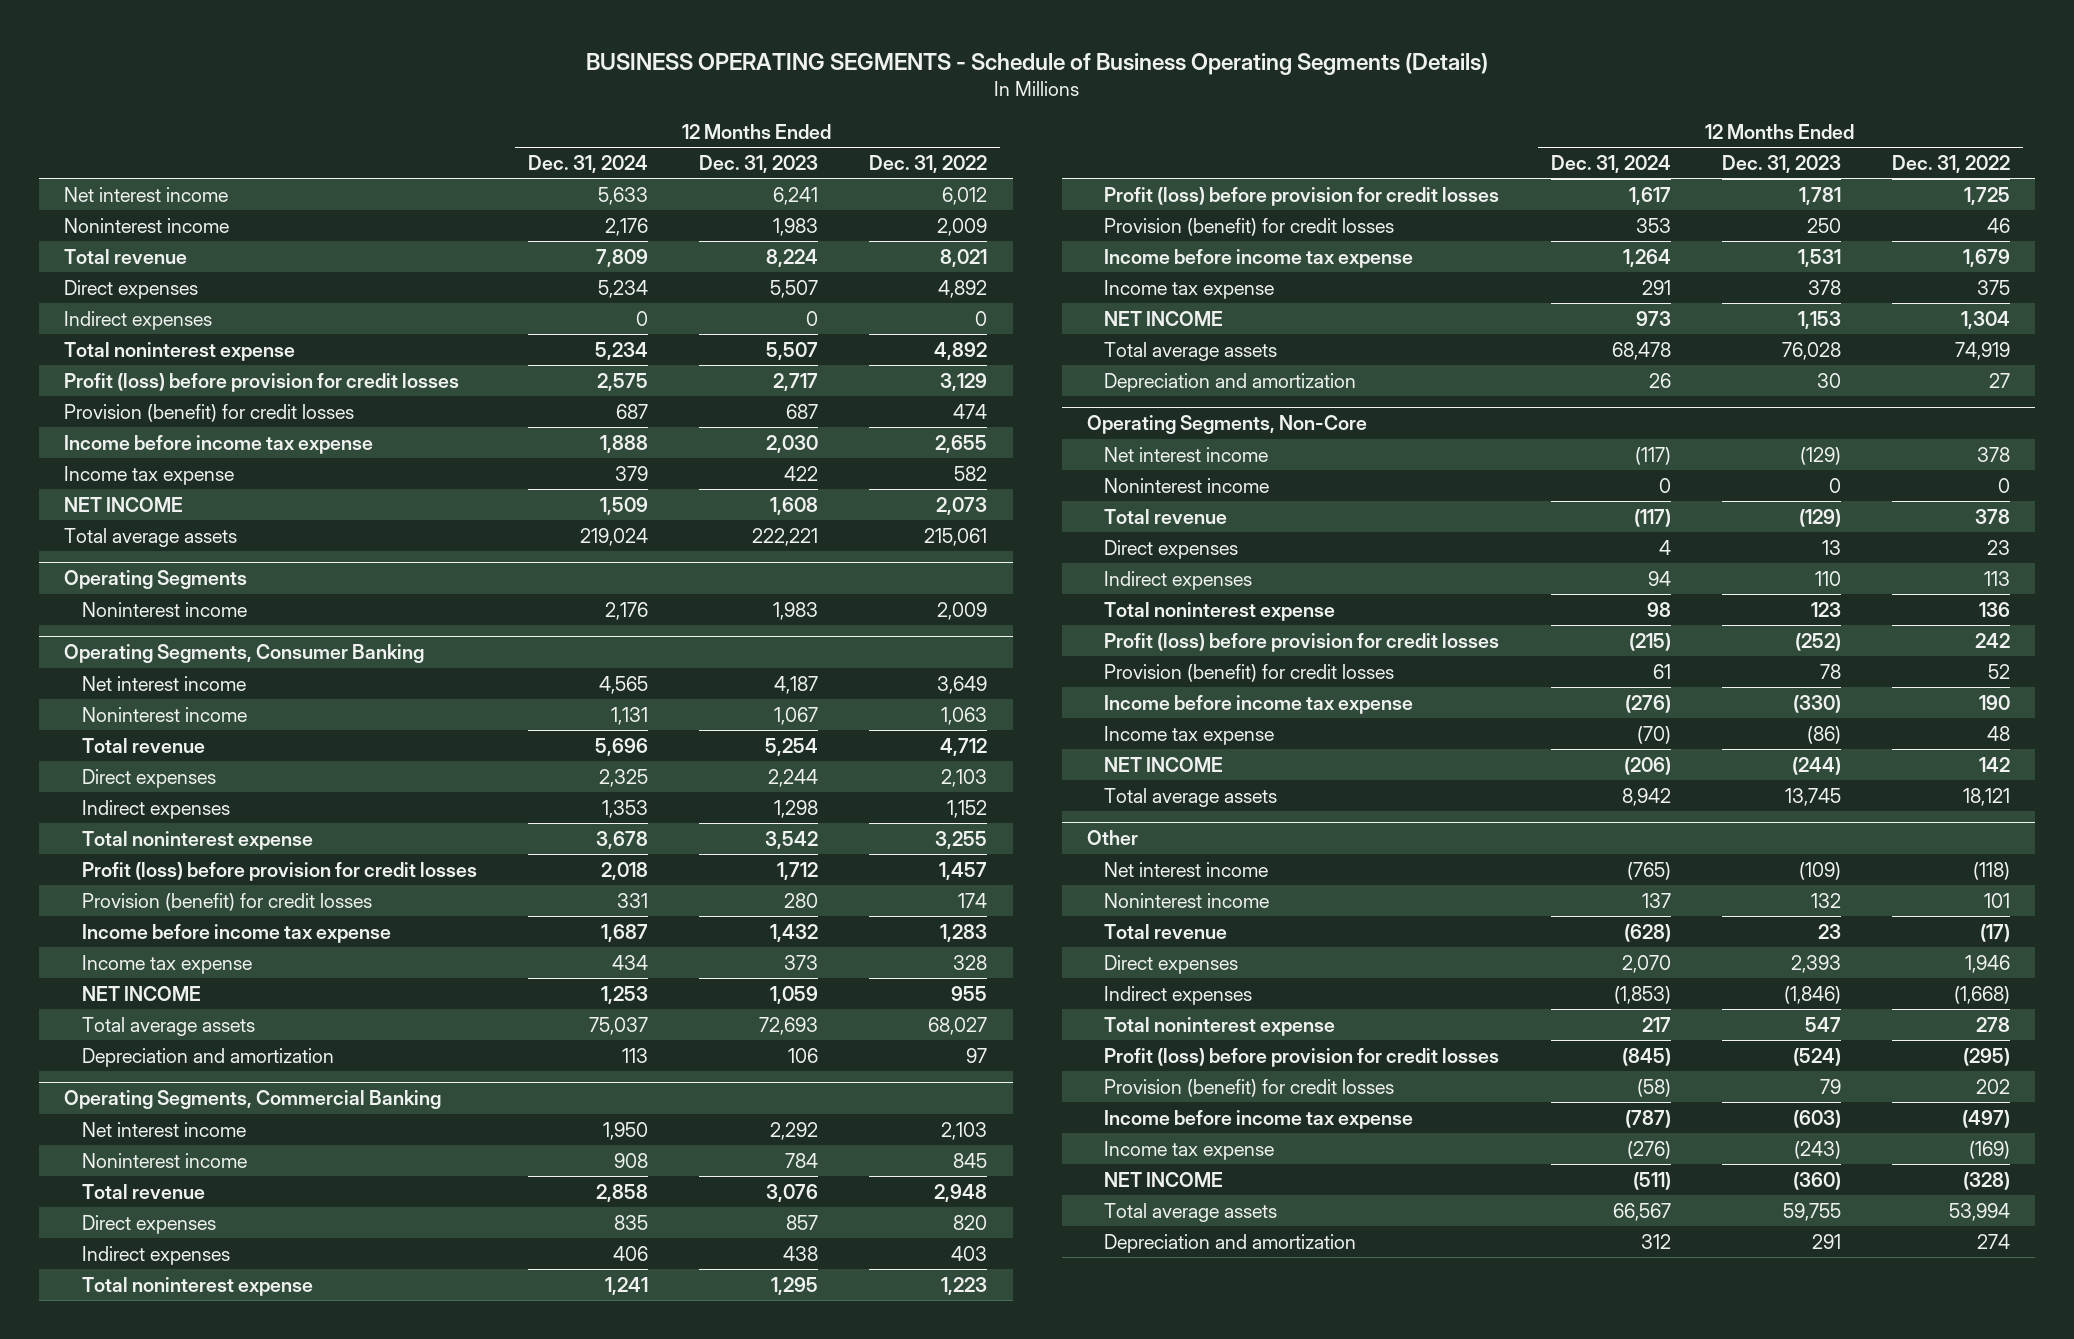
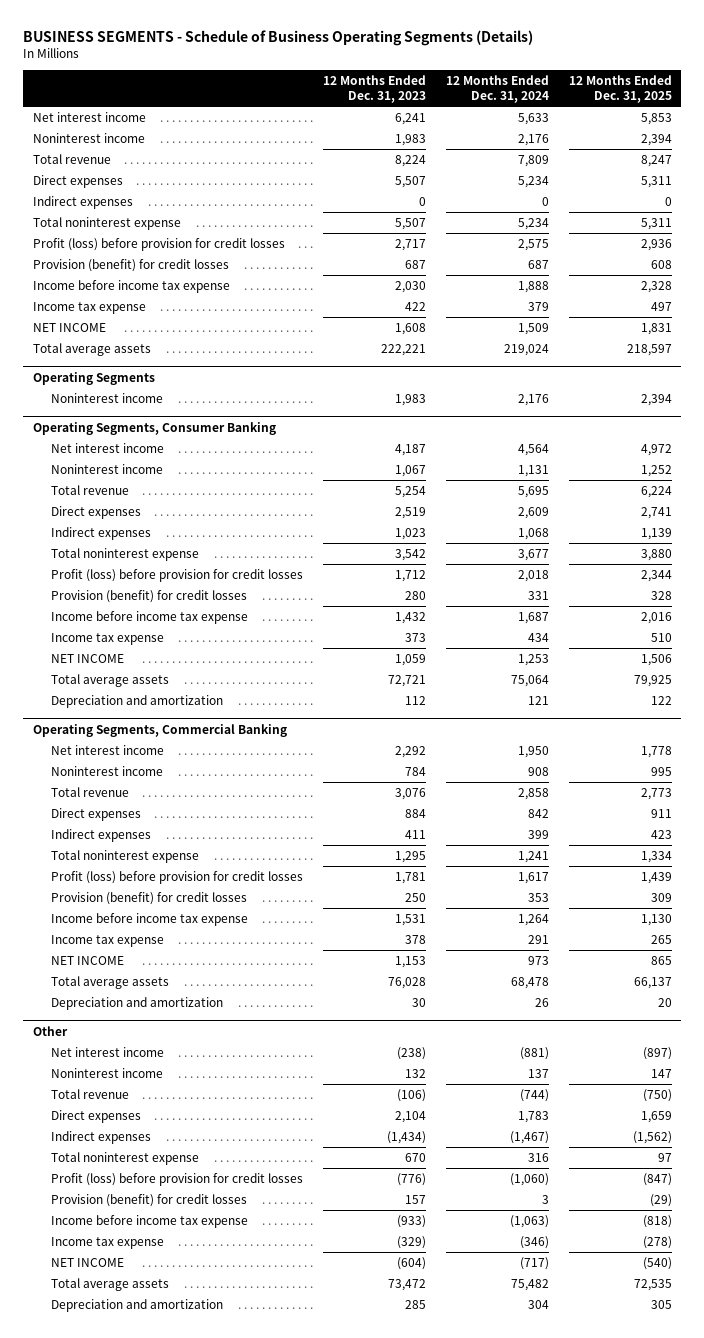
- BUSINESS OPERATING SEGMENTS - Schedule of Business Operating Segments (Details)
+ BUSINESS SEGMENTS - Schedule of Business Operating Segments (Details)
- | 12 Months Ended Dec. 31, 2024 | 12 Months Ended Dec. 31, 2023 | 12 Months Ended Dec. 31, 2022
+ | 12 Months Ended Dec. 31, 2023 | 12 Months Ended Dec. 31, 2024 | 12 Months Ended Dec. 31, 2025
@ Operating Segments, Consumer Banking
- Net interest income | 4,565 | 4,187 | 3,649
+ Net interest income | 4,187 | 4,564 | 4,972
- Total revenue | 5,696 | 5,254 | 4,712
- Direct expenses | 2,325 | 2,244 | 2,103
- Indirect expenses | 1,353 | 1,298 | 1,152
- Total noninterest expense | 3,678 | 3,542 | 3,255
+ Total revenue | 5,254 | 5,695 | 6,224
+ Direct expenses | 2,519 | 2,609 | 2,741
+ Indirect expenses | 1,023 | 1,068 | 1,139
+ Total noninterest expense | 3,542 | 3,677 | 3,880
- Total average assets | 75,037 | 72,693 | 68,027
- Depreciation and amortization | 113 | 106 | 97
+ Total average assets | 72,721 | 75,064 | 79,925
+ Depreciation and amortization | 112 | 121 | 122
@ Operating Segments, Commercial Banking
- Direct expenses | 835 | 857 | 820
- Indirect expenses | 406 | 438 | 403
+ Direct expenses | 884 | 842 | 911
+ Indirect expenses | 411 | 399 | 423
- Operating Segments, Non-Core
- Net interest income | (117) | (129) | 378
- Noninterest income | 0 | 0 | 0
- Total revenue | (117) | (129) | 378
- Direct expenses | 4 | 13 | 23
- Indirect expenses | 94 | 110 | 113
- Total noninterest expense | 98 | 123 | 136
- Profit (loss) before provision for credit losses | (215) | (252) | 242
- Provision (benefit) for credit losses | 61 | 78 | 52
- Income before income tax expense | (276) | (330) | 190
- Income tax expense | (70) | (86) | 48
- NET INCOME | (206) | (244) | 142
- Total average assets | 8,942 | 13,745 | 18,121
@ Other
- Net interest income | (765) | (109) | (118)
+ Net interest income | (238) | (881) | (897)
- Total revenue | (628) | 23 | (17)
- Direct expenses | 2,070 | 2,393 | 1,946
- Indirect expenses | (1,853) | (1,846) | (1,668)
- Total noninterest expense | 217 | 547 | 278
- Profit (loss) before provision for credit losses | (845) | (524) | (295)
- Provision (benefit) for credit losses | (58) | 79 | 202
- Income before income tax expense | (787) | (603) | (497)
- Income tax expense | (276) | (243) | (169)
- NET INCOME | (511) | (360) | (328)
- Total average assets | 66,567 | 59,755 | 53,994
- Depreciation and amortization | 312 | 291 | 274
+ Total revenue | (106) | (744) | (750)
+ Direct expenses | 2,104 | 1,783 | 1,659
+ Indirect expenses | (1,434) | (1,467) | (1,562)
+ Total noninterest expense | 670 | 316 | 97
+ Profit (loss) before provision for credit losses | (776) | (1,060) | (847)
+ Provision (benefit) for credit losses | 157 | 3 | (29)
+ Income before income tax expense | (933) | (1,063) | (818)
+ Income tax expense | (329) | (346) | (278)
+ NET INCOME | (604) | (717) | (540)
+ Total average assets | 73,472 | 75,482 | 72,535
+ Depreciation and amortization | 285 | 304 | 305

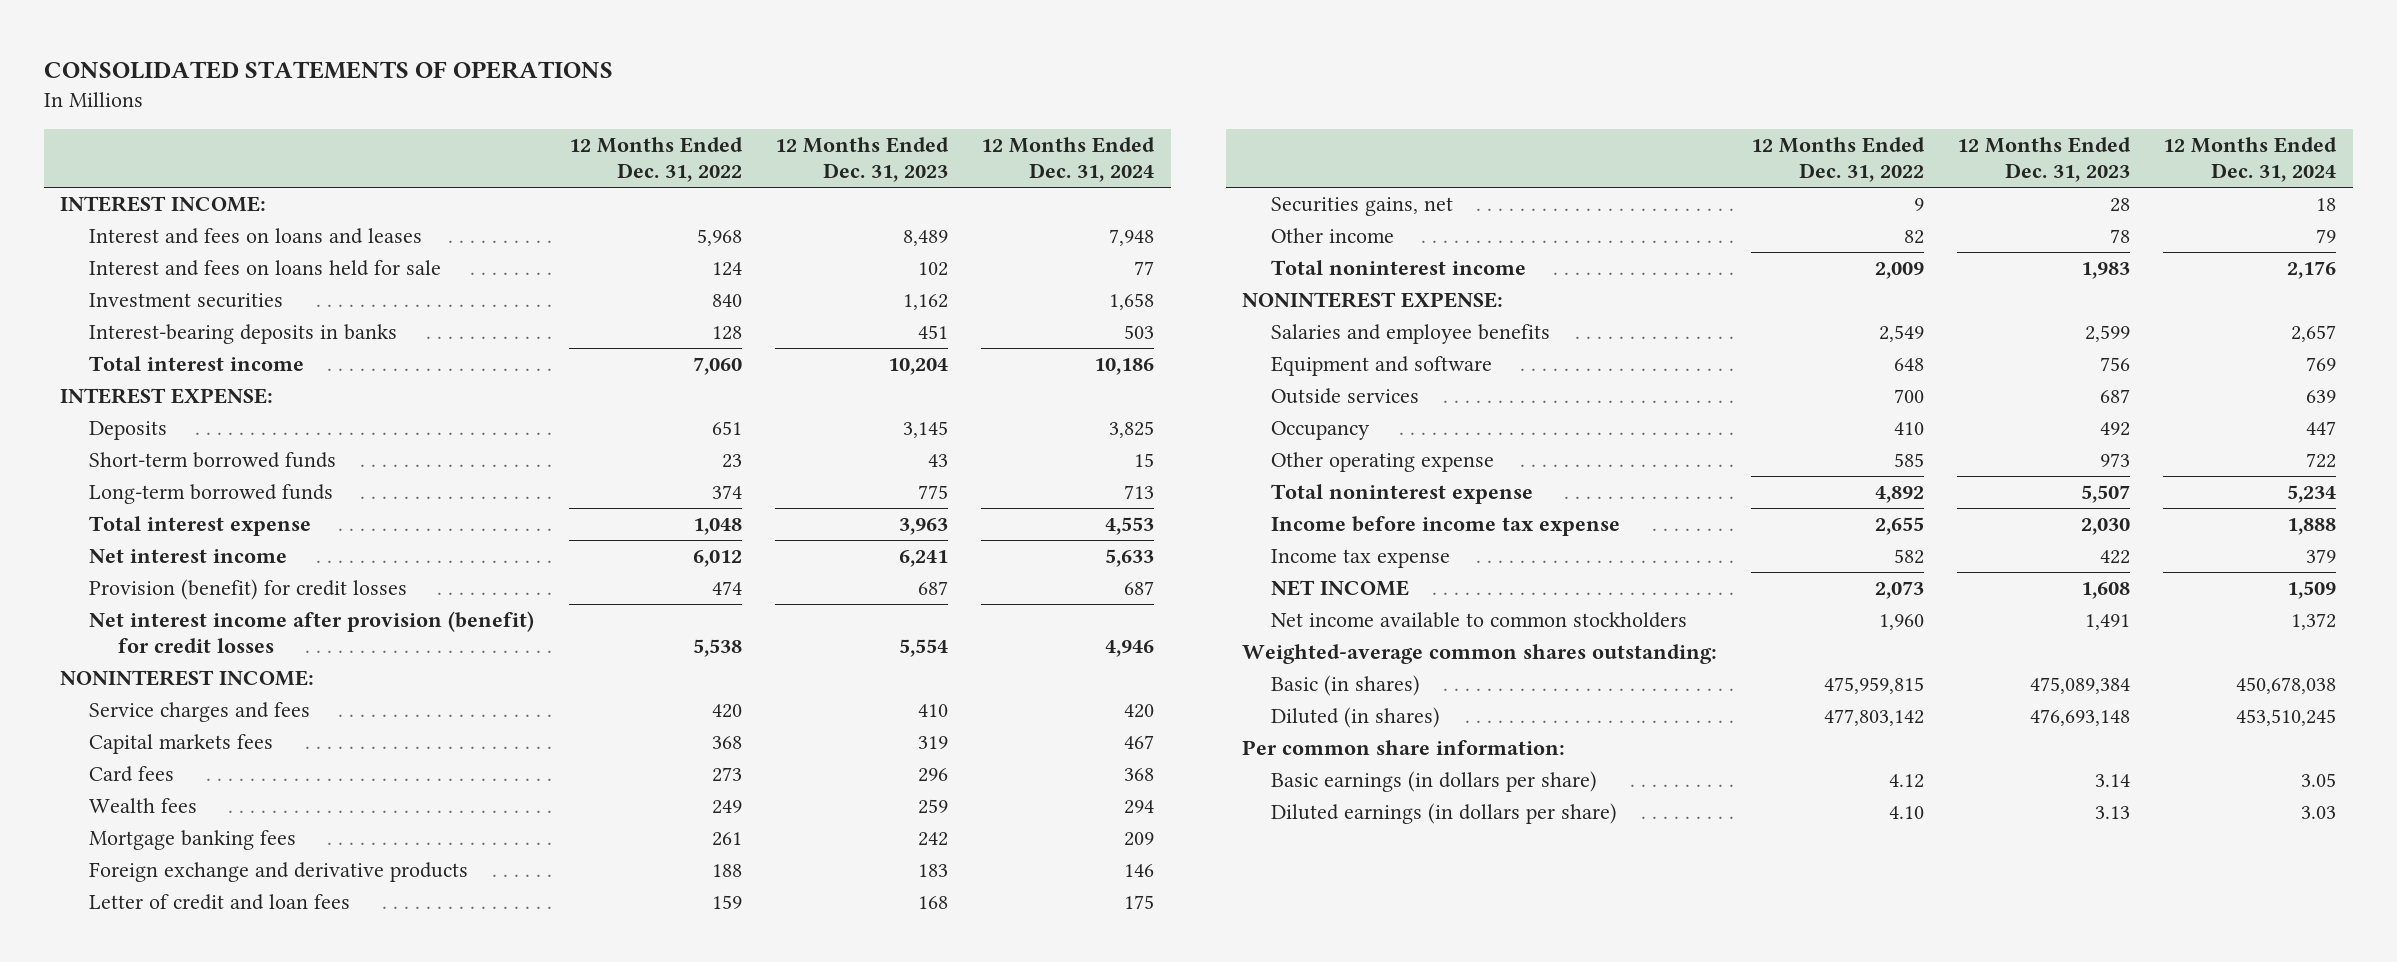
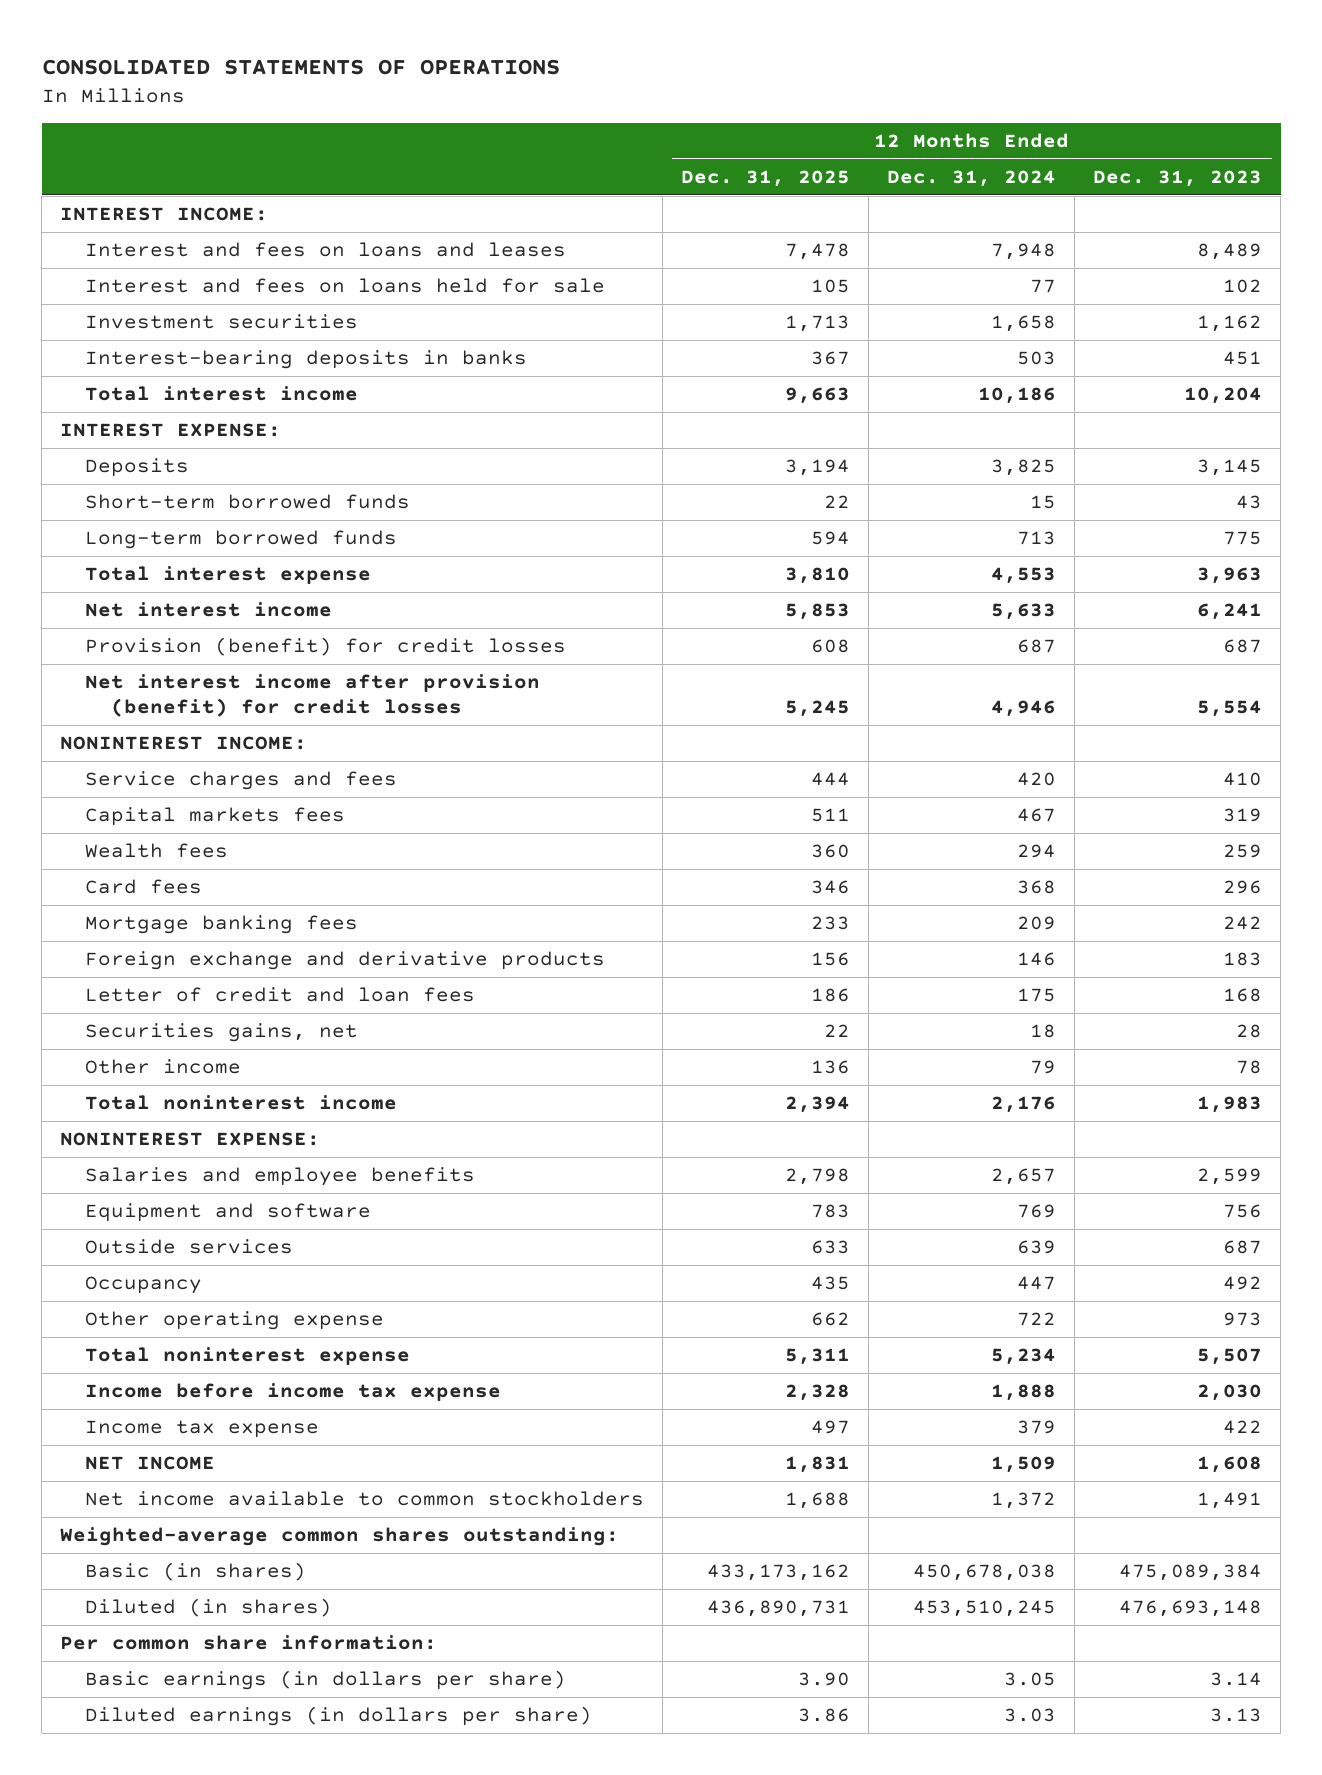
- | 12 Months Ended Dec. 31, 2022 | 12 Months Ended Dec. 31, 2023 | 12 Months Ended Dec. 31, 2024
+ | 12 Months Ended Dec. 31, 2025 | 12 Months Ended Dec. 31, 2024 | 12 Months Ended Dec. 31, 2023
moved down: Card fees | 346 | 368 | 296

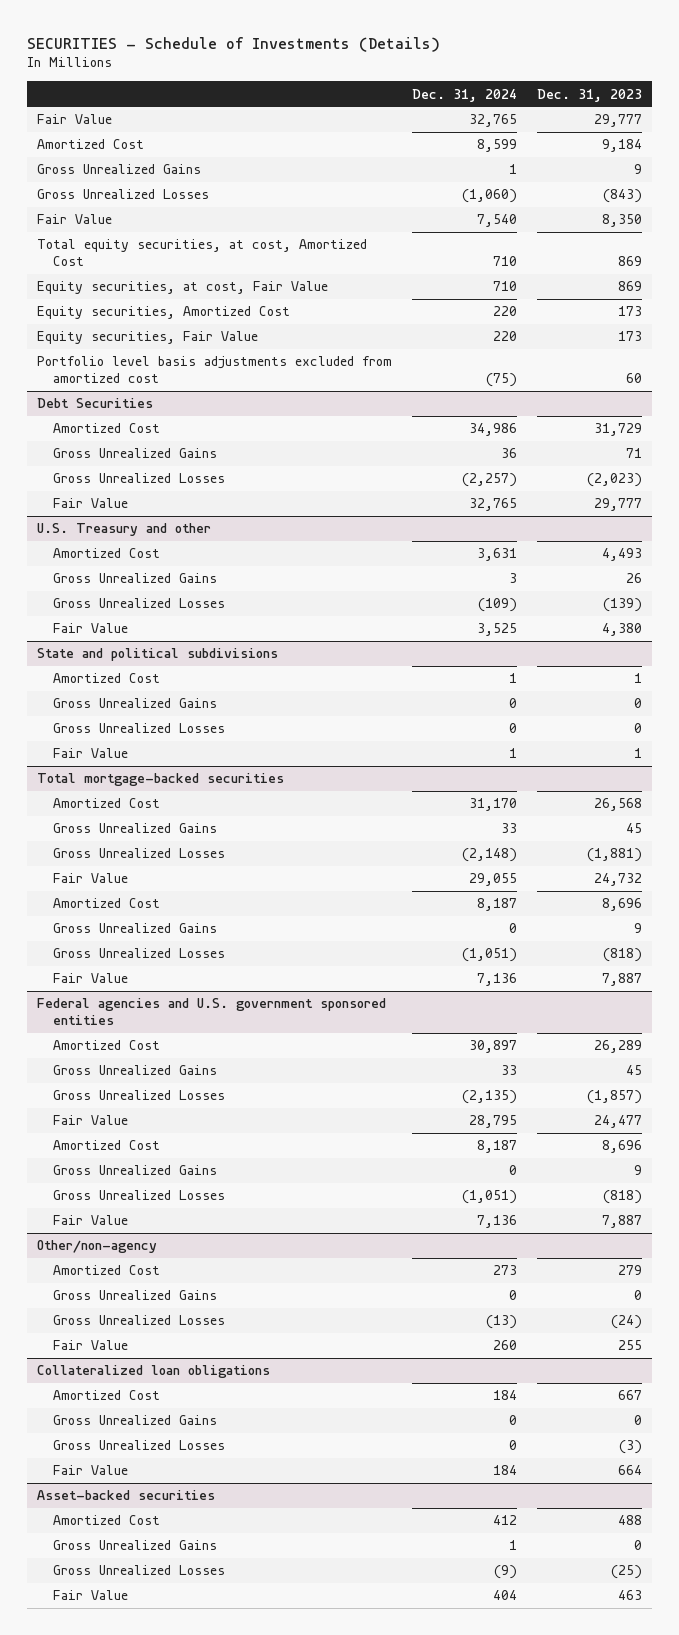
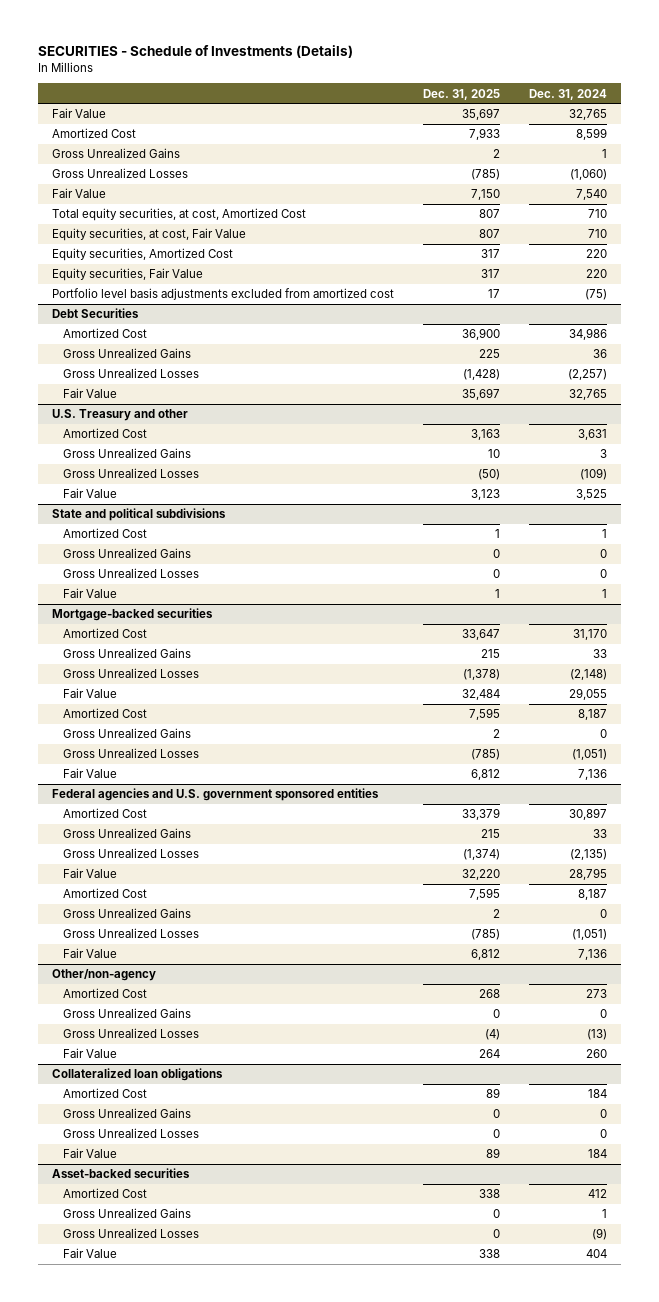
- | Dec. 31, 2024 | Dec. 31, 2023
+ | Dec. 31, 2025 | Dec. 31, 2024
- Total mortgage-backed securities
+ Mortgage-backed securities

